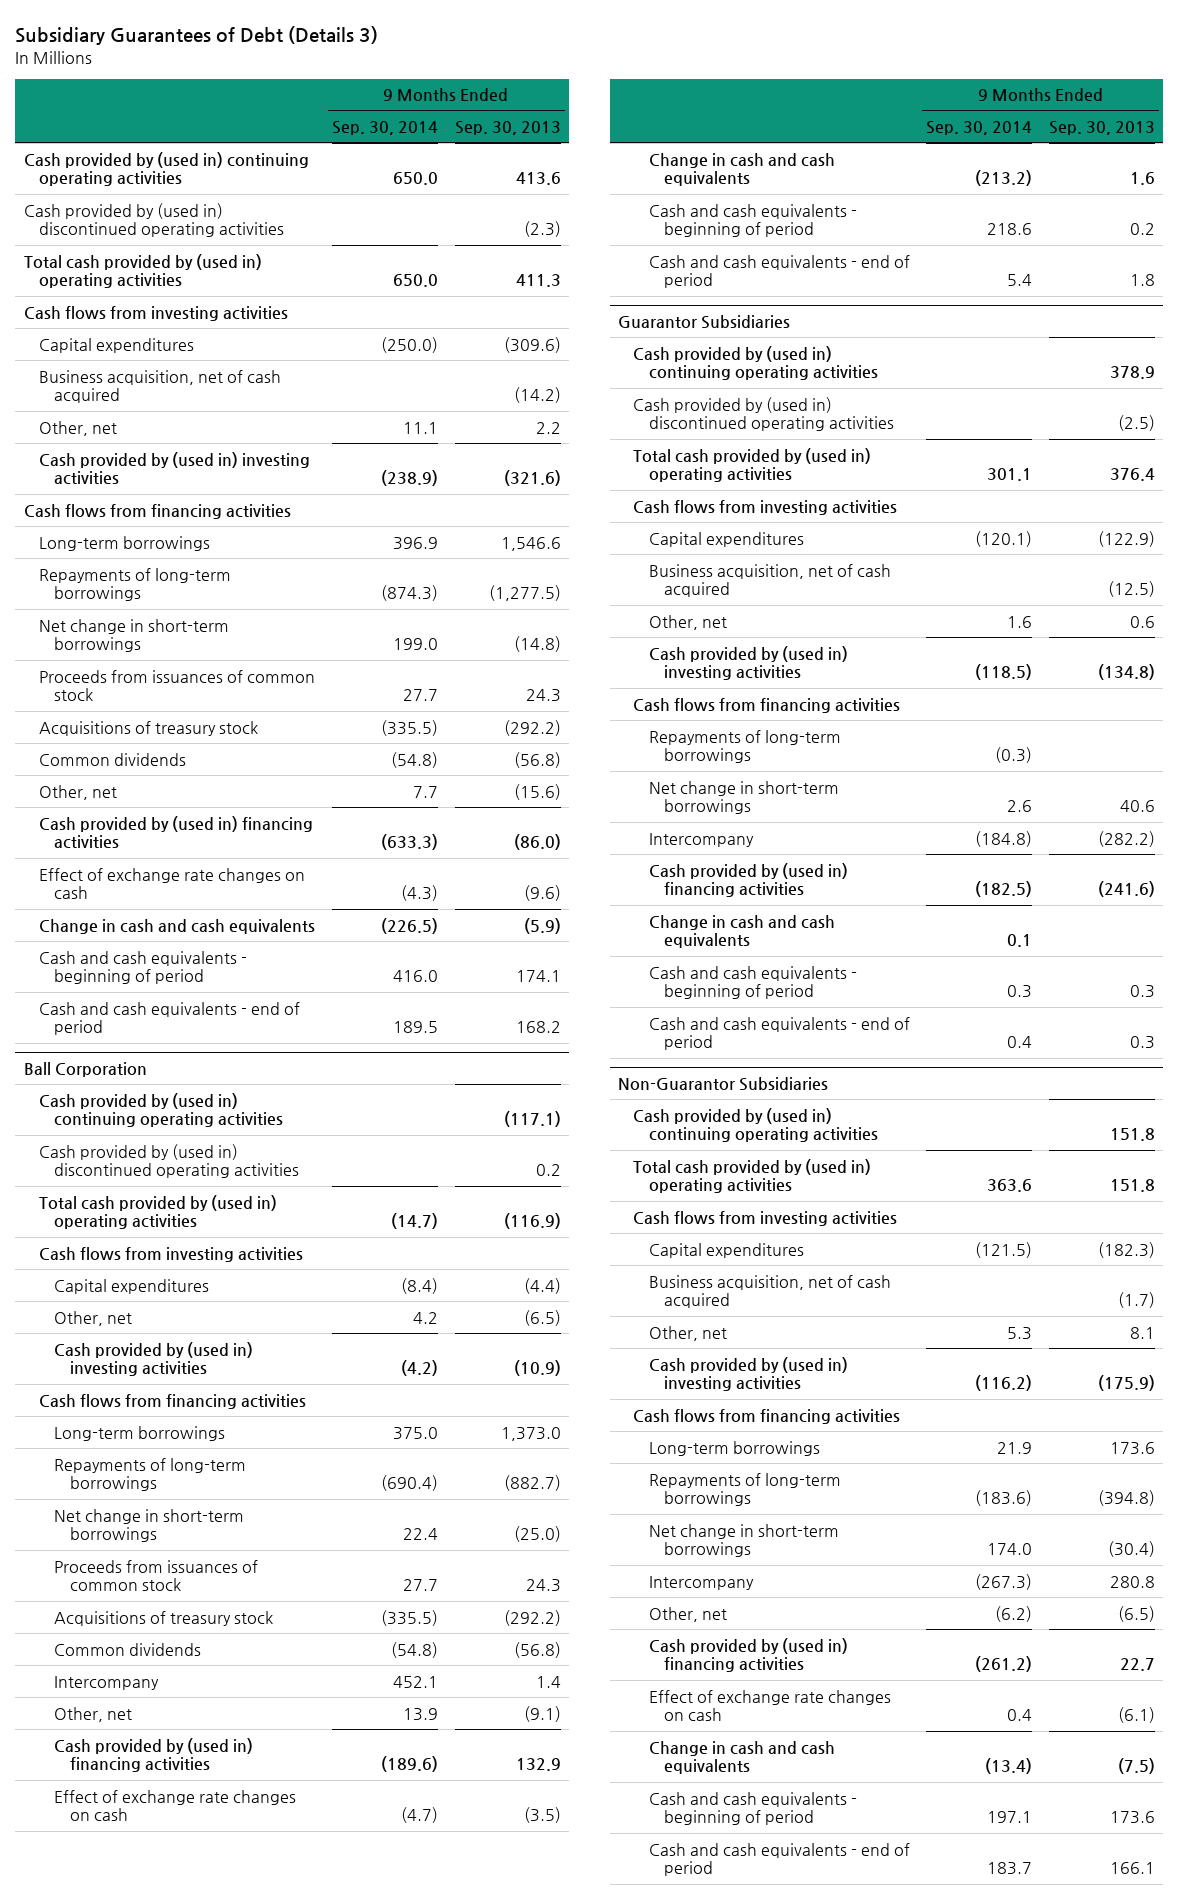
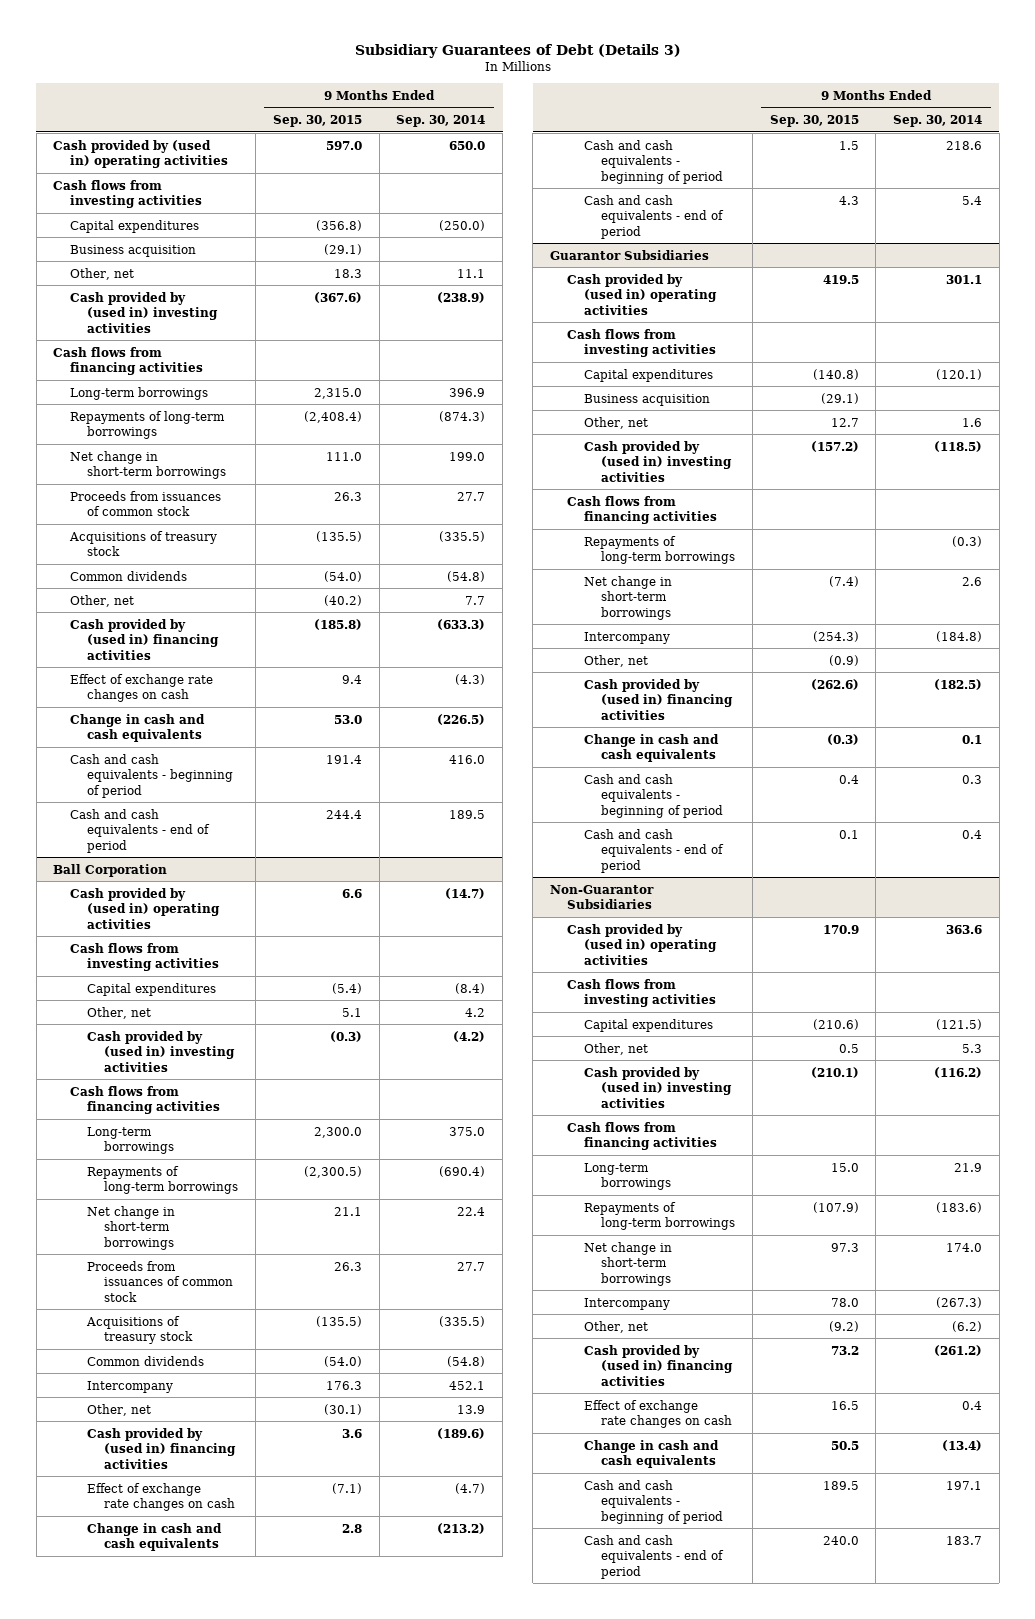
- | 9 Months Ended Sep. 30, 2014 | 9 Months Ended Sep. 30, 2013
+ | 9 Months Ended Sep. 30, 2015 | 9 Months Ended Sep. 30, 2014
- Cash provided by (used in) continuing operating activities | 650.0 | 413.6
- Cash provided by (used in) discontinued operating activities | | (2.3)
- Total cash provided by (used in) operating activities | 650.0 | 411.3
+ Cash provided by (used in) operating activities | 597.0 | 650.0
- Business acquisition, net of cash acquired | | (14.2)
+ Business acquisition | (29.1) |
@ Ball Corporation
- Cash provided by (used in) continuing operating activities | | (117.1)
- Cash provided by (used in) discontinued operating activities | | 0.2
- Total cash provided by (used in) operating activities | (14.7) | (116.9)
+ Cash provided by (used in) operating activities | 6.6 | (14.7)
@ Guarantor Subsidiaries
- Cash provided by (used in) continuing operating activities | | 378.9
- Cash provided by (used in) discontinued operating activities | | (2.5)
- Total cash provided by (used in) operating activities | 301.1 | 376.4
+ Cash provided by (used in) operating activities | 419.5 | 301.1
- Business acquisition, net of cash acquired | | (12.5)
+ Business acquisition | (29.1) |
+ Other, net | (0.9) |
@ Non-Guarantor Subsidiaries
- Cash provided by (used in) continuing operating activities | | 151.8
- Total cash provided by (used in) operating activities | 363.6 | 151.8
+ Cash provided by (used in) operating activities | 170.9 | 363.6
- Business acquisition, net of cash acquired | | (1.7)

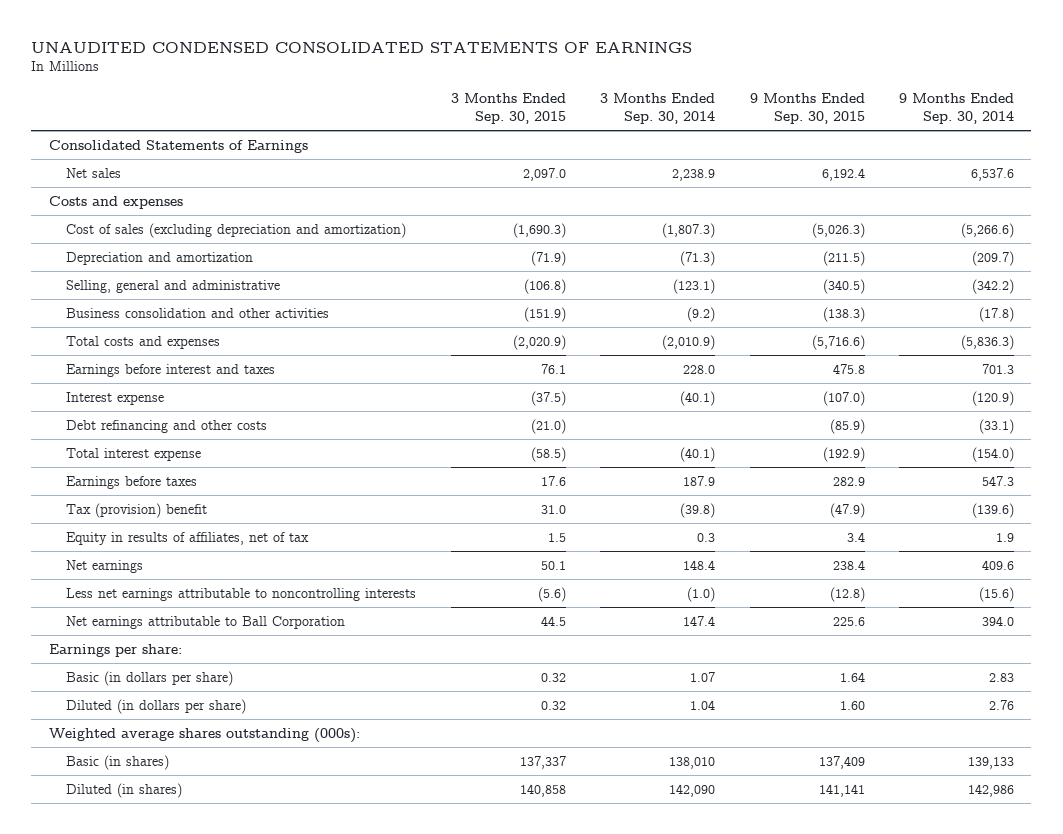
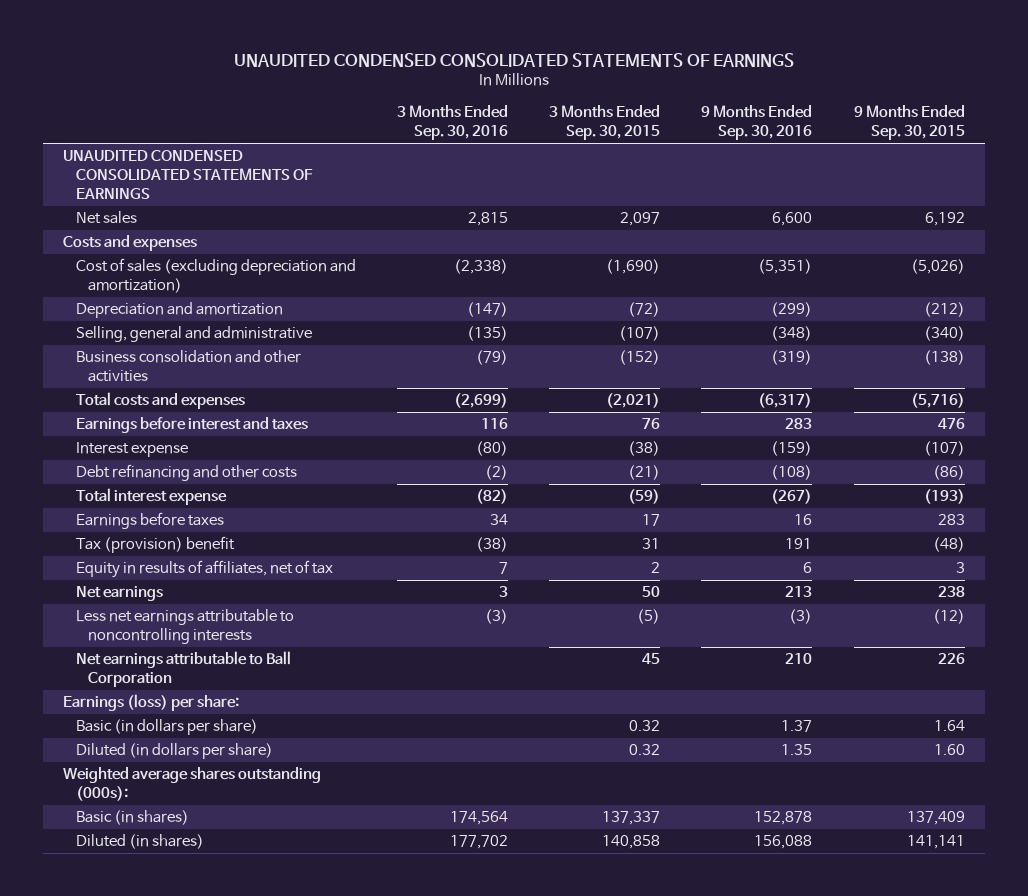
- | 3 Months Ended Sep. 30, 2015 | 3 Months Ended Sep. 30, 2014 | 9 Months Ended Sep. 30, 2015 | 9 Months Ended Sep. 30, 2014
+ | 3 Months Ended Sep. 30, 2016 | 3 Months Ended Sep. 30, 2015 | 9 Months Ended Sep. 30, 2016 | 9 Months Ended Sep. 30, 2015
- Consolidated Statements of Earnings
- Net sales | 2,097.0 | 2,238.9 | 6,192.4 | 6,537.6
+ UNAUDITED CONDENSED CONSOLIDATED STATEMENTS OF EARNINGS
+ Net sales | 2,815 | 2,097 | 6,600 | 6,192
- Cost of sales (excluding depreciation and amortization) | (1,690.3) | (1,807.3) | (5,026.3) | (5,266.6)
- Depreciation and amortization | (71.9) | (71.3) | (211.5) | (209.7)
- Selling, general and administrative | (106.8) | (123.1) | (340.5) | (342.2)
- Business consolidation and other activities | (151.9) | (9.2) | (138.3) | (17.8)
- Total costs and expenses | (2,020.9) | (2,010.9) | (5,716.6) | (5,836.3)
- Earnings before interest and taxes | 76.1 | 228.0 | 475.8 | 701.3
- Interest expense | (37.5) | (40.1) | (107.0) | (120.9)
- Debt refinancing and other costs | (21.0) | | (85.9) | (33.1)
- Total interest expense | (58.5) | (40.1) | (192.9) | (154.0)
- Earnings before taxes | 17.6 | 187.9 | 282.9 | 547.3
- Tax (provision) benefit | 31.0 | (39.8) | (47.9) | (139.6)
- Equity in results of affiliates, net of tax | 1.5 | 0.3 | 3.4 | 1.9
- Net earnings | 50.1 | 148.4 | 238.4 | 409.6
- Less net earnings attributable to noncontrolling interests | (5.6) | (1.0) | (12.8) | (15.6)
- Net earnings attributable to Ball Corporation | 44.5 | 147.4 | 225.6 | 394.0
- Earnings per share:
+ Cost of sales (excluding depreciation and amortization) | (2,338) | (1,690) | (5,351) | (5,026)
+ Depreciation and amortization | (147) | (72) | (299) | (212)
+ Selling, general and administrative | (135) | (107) | (348) | (340)
+ Business consolidation and other activities | (79) | (152) | (319) | (138)
+ Total costs and expenses | (2,699) | (2,021) | (6,317) | (5,716)
+ Earnings before interest and taxes | 116 | 76 | 283 | 476
+ Interest expense | (80) | (38) | (159) | (107)
+ Debt refinancing and other costs | (2) | (21) | (108) | (86)
+ Total interest expense | (82) | (59) | (267) | (193)
+ Earnings before taxes | 34 | 17 | 16 | 283
+ Tax (provision) benefit | (38) | 31 | 191 | (48)
+ Equity in results of affiliates, net of tax | 7 | 2 | 6 | 3
+ Net earnings | 3 | 50 | 213 | 238
+ Less net earnings attributable to noncontrolling interests | (3) | (5) | (3) | (12)
+ Net earnings attributable to Ball Corporation | | 45 | 210 | 226
+ Earnings (loss) per share:

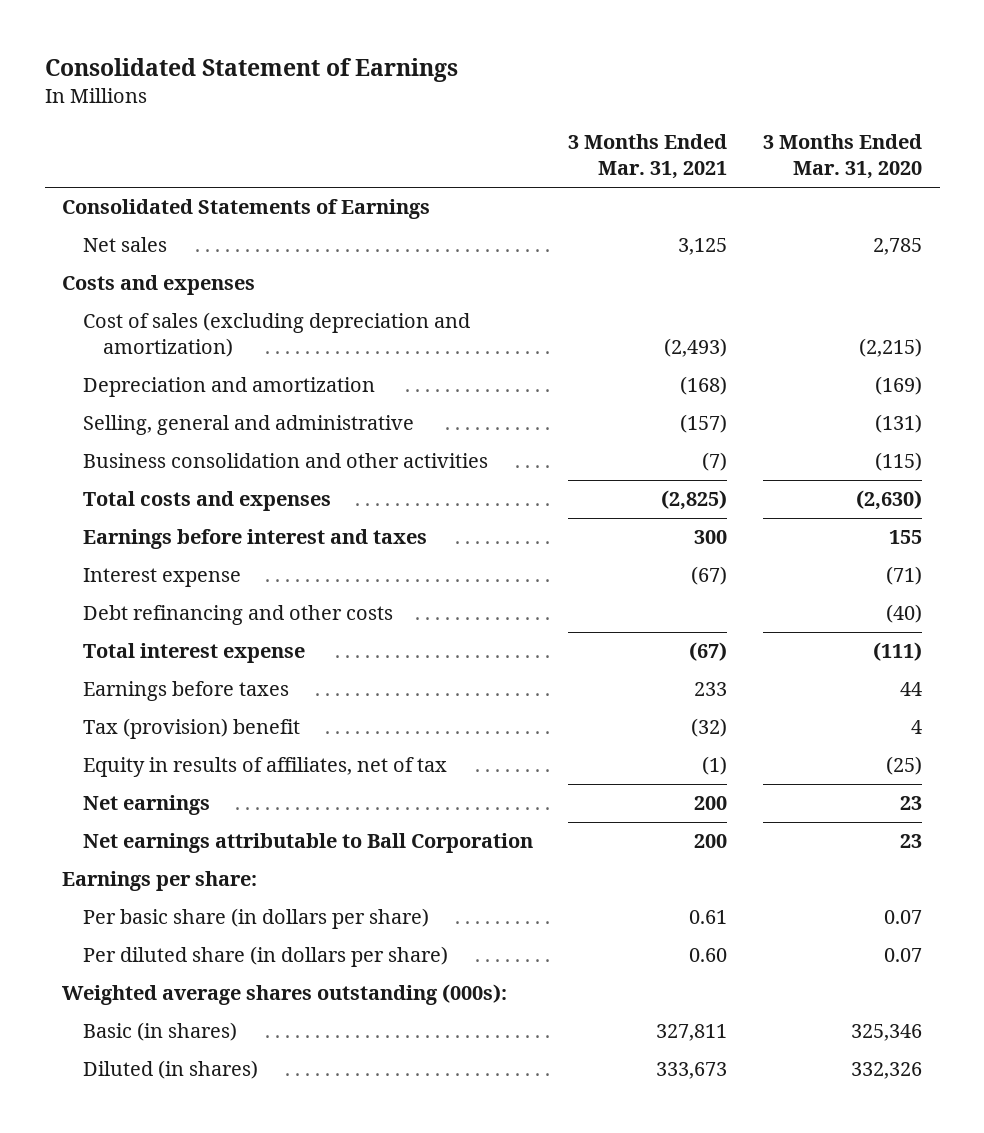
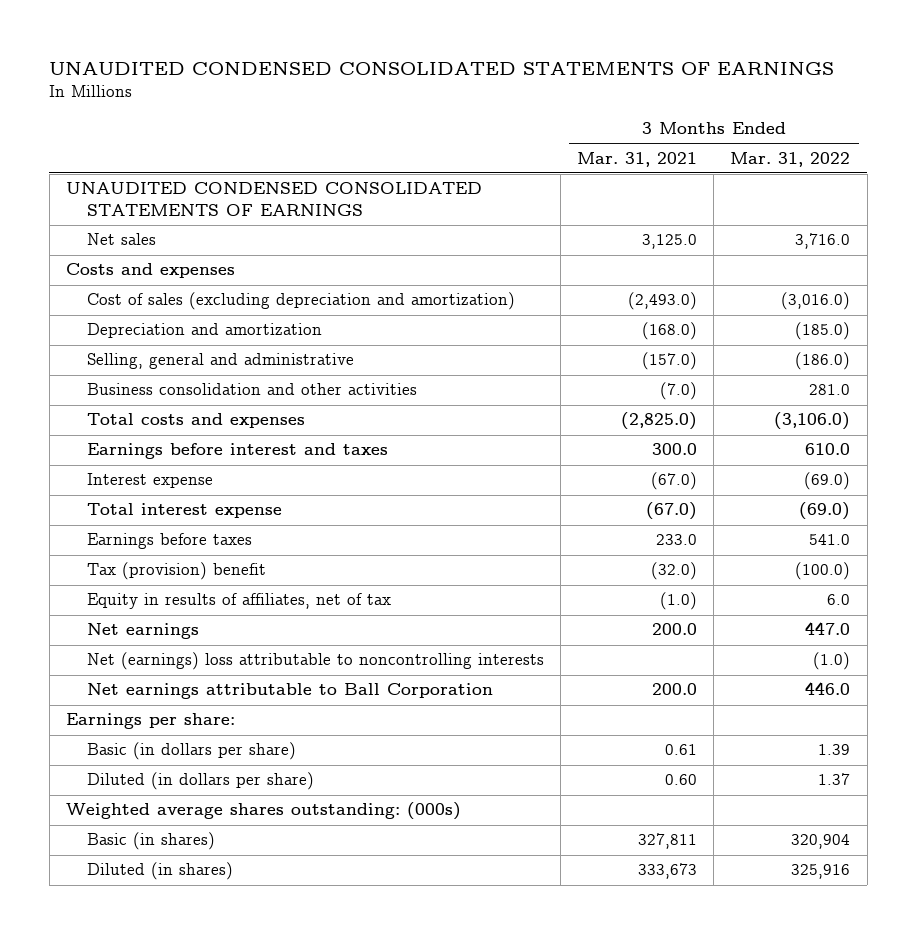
- Consolidated Statement of Earnings
+ UNAUDITED CONDENSED CONSOLIDATED STATEMENTS OF EARNINGS
- | 3 Months Ended Mar. 31, 2021 | 3 Months Ended Mar. 31, 2020
+ | 3 Months Ended Mar. 31, 2021 | 3 Months Ended Mar. 31, 2022
- Consolidated Statements of Earnings
- Net sales | 3,125 | 2,785
+ UNAUDITED CONDENSED CONSOLIDATED STATEMENTS OF EARNINGS
+ Net sales | 3,125.0 | 3,716.0
- Cost of sales (excluding depreciation and amortization) | (2,493) | (2,215)
- Depreciation and amortization | (168) | (169)
- Selling, general and administrative | (157) | (131)
- Business consolidation and other activities | (7) | (115)
- Total costs and expenses | (2,825) | (2,630)
- Earnings before interest and taxes | 300 | 155
- Interest expense | (67) | (71)
- Debt refinancing and other costs | | (40)
- Total interest expense | (67) | (111)
- Earnings before taxes | 233 | 44
- Tax (provision) benefit | (32) | 4
- Equity in results of affiliates, net of tax | (1) | (25)
- Net earnings | 200 | 23
- Net earnings attributable to Ball Corporation | 200 | 23
+ Cost of sales (excluding depreciation and amortization) | (2,493.0) | (3,016.0)
+ Depreciation and amortization | (168.0) | (185.0)
+ Selling, general and administrative | (157.0) | (186.0)
+ Business consolidation and other activities | (7.0) | 281.0
+ Total costs and expenses | (2,825.0) | (3,106.0)
+ Earnings before interest and taxes | 300.0 | 610.0
+ Interest expense | (67.0) | (69.0)
+ Total interest expense | (67.0) | (69.0)
+ Earnings before taxes | 233.0 | 541.0
+ Tax (provision) benefit | (32.0) | (100.0)
+ Equity in results of affiliates, net of tax | (1.0) | 6.0
+ Net earnings | 200.0 | 447.0
+ Net (earnings) loss attributable to noncontrolling interests | | (1.0)
+ Net earnings attributable to Ball Corporation | 200.0 | 446.0
- Per basic share (in dollars per share) | 0.61 | 0.07
- Per diluted share (in dollars per share) | 0.60 | 0.07
- Weighted average shares outstanding (000s):
+ Basic (in dollars per share) | 0.61 | 1.39
+ Diluted (in dollars per share) | 0.60 | 1.37
+ Weighted average shares outstanding: (000s)

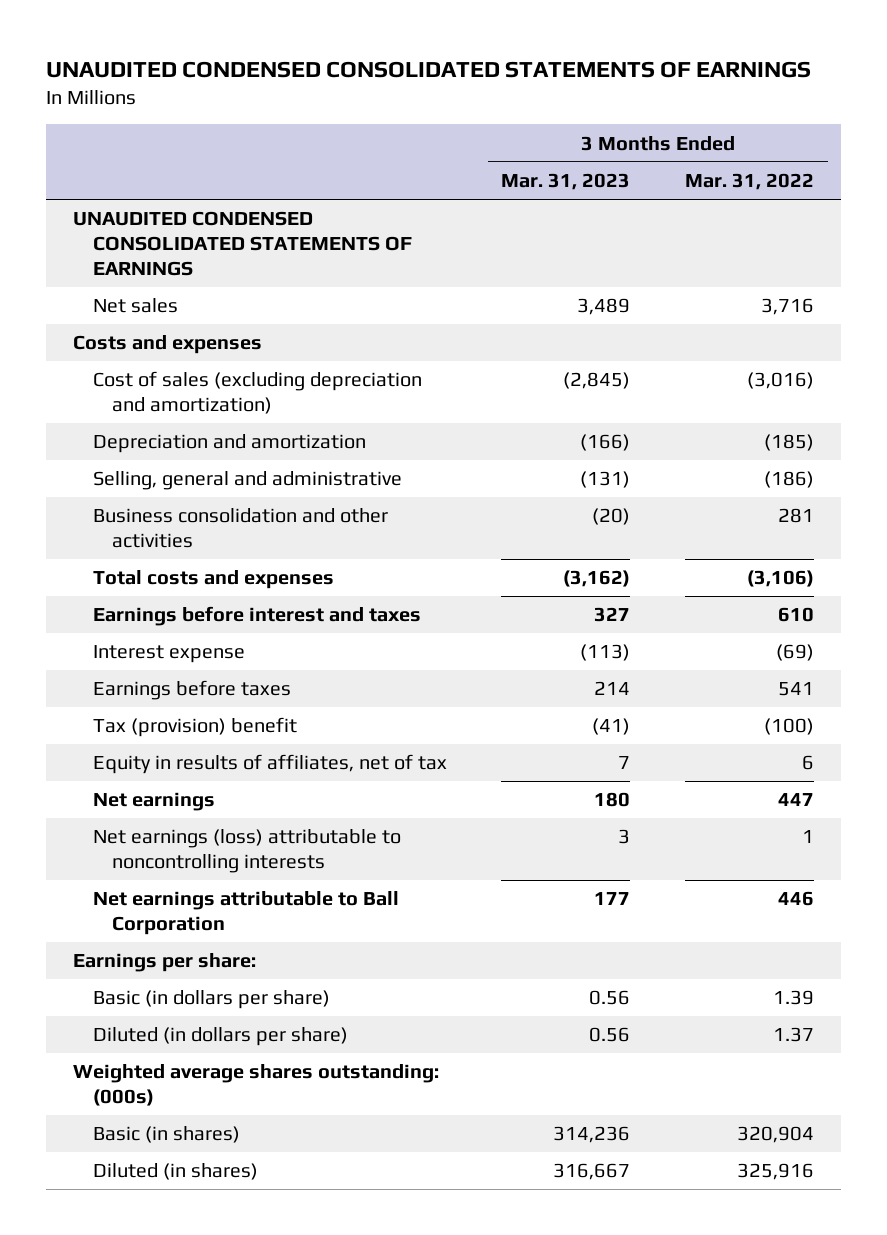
- | 3 Months Ended Mar. 31, 2021 | 3 Months Ended Mar. 31, 2022
+ | 3 Months Ended Mar. 31, 2023 | 3 Months Ended Mar. 31, 2022
- Net sales | 3,125.0 | 3,716.0
+ Net sales | 3,489 | 3,716
- Cost of sales (excluding depreciation and amortization) | (2,493.0) | (3,016.0)
- Depreciation and amortization | (168.0) | (185.0)
- Selling, general and administrative | (157.0) | (186.0)
- Business consolidation and other activities | (7.0) | 281.0
- Total costs and expenses | (2,825.0) | (3,106.0)
- Earnings before interest and taxes | 300.0 | 610.0
- Interest expense | (67.0) | (69.0)
- Total interest expense | (67.0) | (69.0)
- Earnings before taxes | 233.0 | 541.0
- Tax (provision) benefit | (32.0) | (100.0)
- Equity in results of affiliates, net of tax | (1.0) | 6.0
- Net earnings | 200.0 | 447.0
- Net (earnings) loss attributable to noncontrolling interests | | (1.0)
- Net earnings attributable to Ball Corporation | 200.0 | 446.0
+ Cost of sales (excluding depreciation and amortization) | (2,845) | (3,016)
+ Depreciation and amortization | (166) | (185)
+ Selling, general and administrative | (131) | (186)
+ Business consolidation and other activities | (20) | 281
+ Total costs and expenses | (3,162) | (3,106)
+ Earnings before interest and taxes | 327 | 610
+ Interest expense | (113) | (69)
+ Earnings before taxes | 214 | 541
+ Tax (provision) benefit | (41) | (100)
+ Equity in results of affiliates, net of tax | 7 | 6
+ Net earnings | 180 | 447
+ Net earnings (loss) attributable to noncontrolling interests | 3 | 1
+ Net earnings attributable to Ball Corporation | 177 | 446

